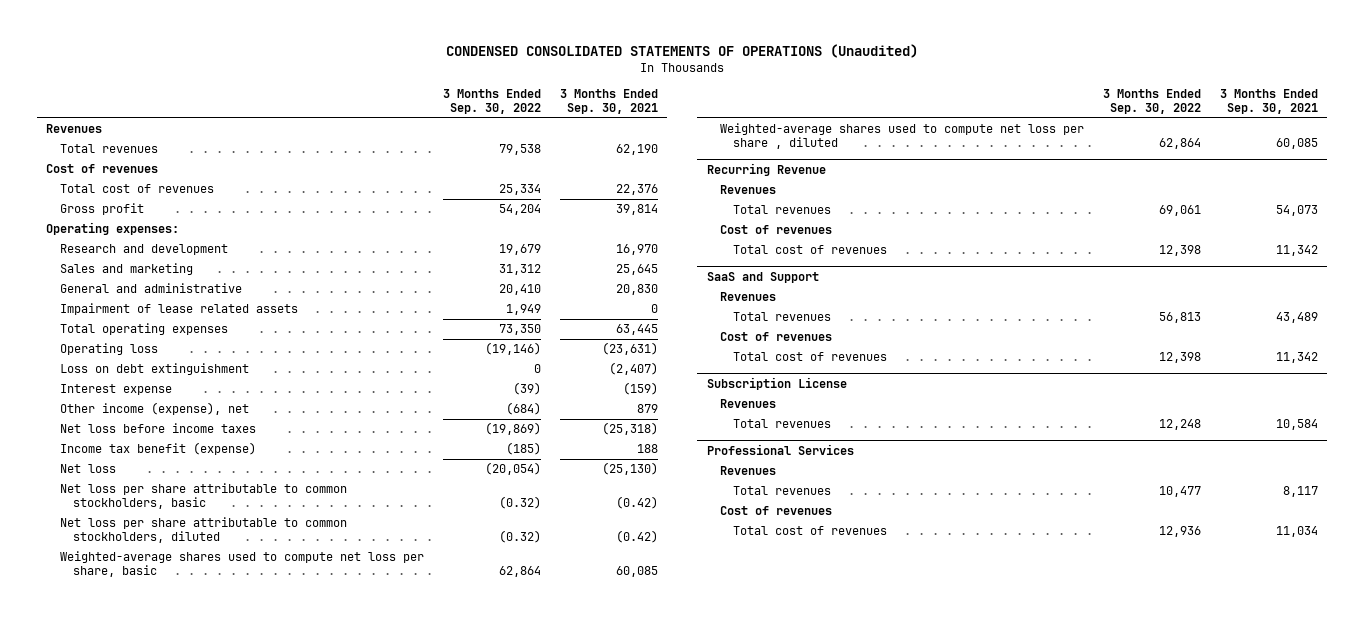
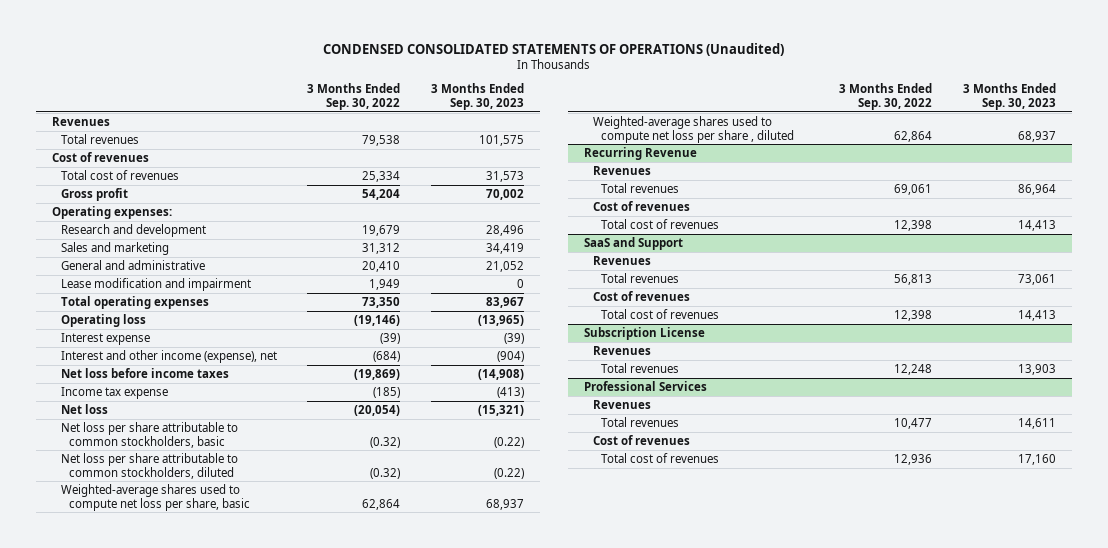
- | 3 Months Ended Sep. 30, 2022 | 3 Months Ended Sep. 30, 2021
+ | 3 Months Ended Sep. 30, 2022 | 3 Months Ended Sep. 30, 2023
- Impairment of lease related assets | 1,949 | 0
+ Lease modification and impairment | 1,949 | 0
- Loss on debt extinguishment | 0 | (2,407)
- Other income (expense), net | (684) | 879
+ Interest and other income (expense), net | (684) | (904)
- Income tax benefit (expense) | (185) | 188
+ Income tax expense | (185) | (413)

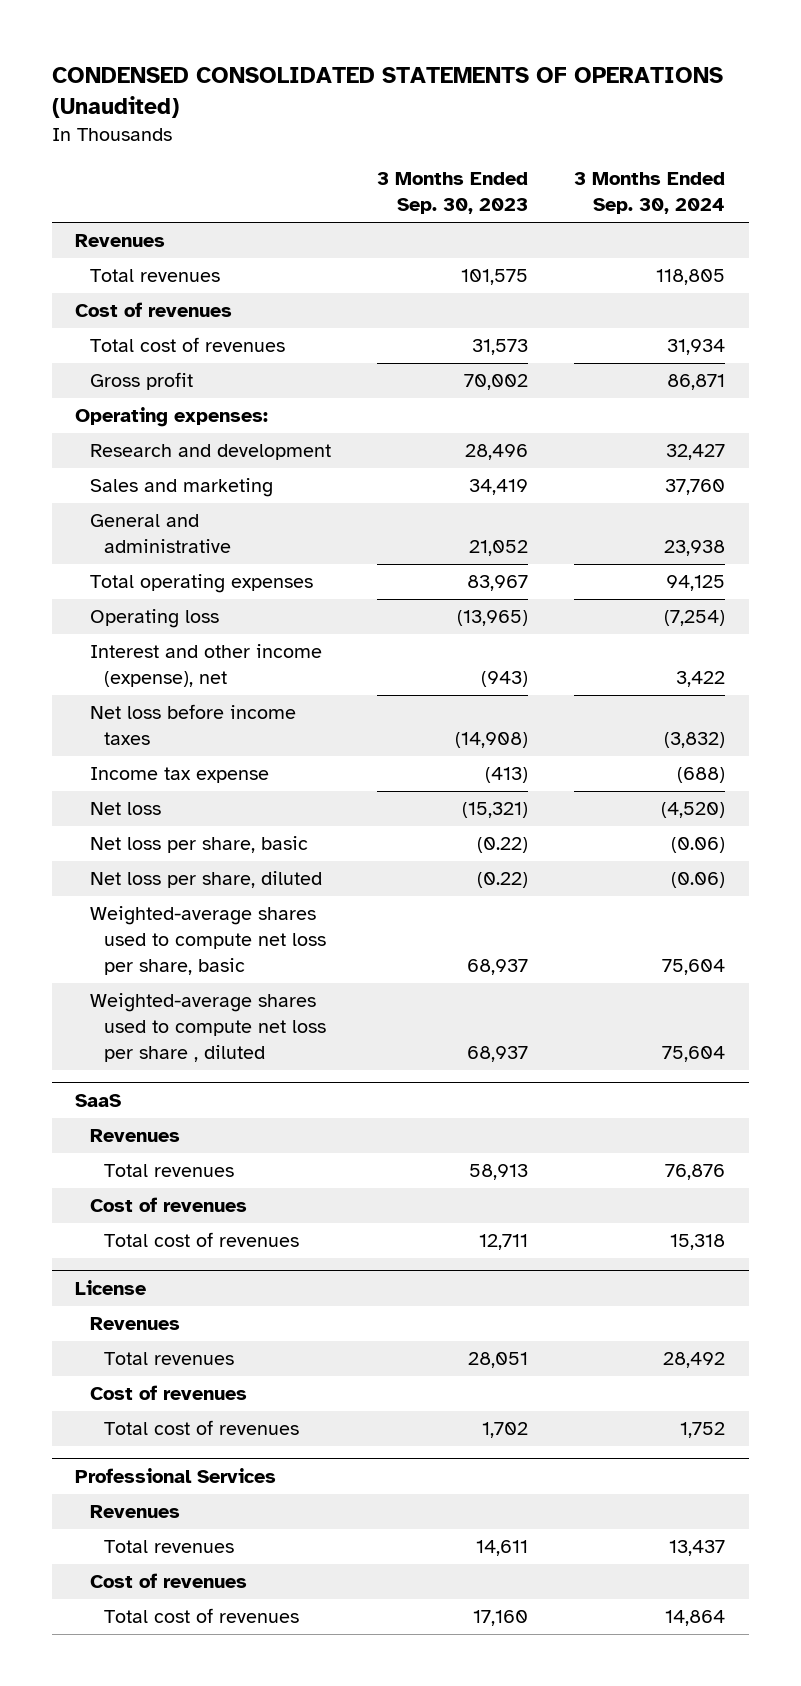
- | 3 Months Ended Sep. 30, 2022 | 3 Months Ended Sep. 30, 2023
+ | 3 Months Ended Sep. 30, 2023 | 3 Months Ended Sep. 30, 2024
- Lease modification and impairment | 1,949 | 0
- Interest expense | (39) | (39)
- Interest and other income (expense), net | (684) | (904)
+ Interest and other income (expense), net | (943) | 3,422
- Net loss per share attributable to common stockholders, basic | (0.32) | (0.22)
- Net loss per share attributable to common stockholders, diluted | (0.32) | (0.22)
+ Net loss per share, basic | (0.22) | (0.06)
+ Net loss per share, diluted | (0.22) | (0.06)
- Recurring Revenue
+ SaaS
- Total revenues | 69,061 | 86,964
+ Total revenues | 58,913 | 76,876
- Total cost of revenues | 12,398 | 14,413
- SaaS and Support
+ Total cost of revenues | 12,711 | 15,318
+ License
- Total revenues | 56,813 | 73,061
+ Total revenues | 28,051 | 28,492
- Total cost of revenues | 12,398 | 14,413
- Subscription License
- Revenues
- Total revenues | 12,248 | 13,903
+ Total cost of revenues | 1,702 | 1,752

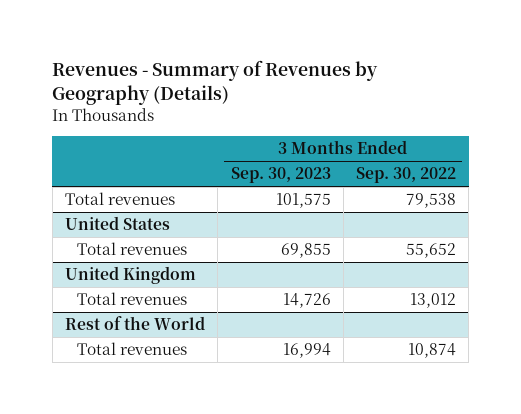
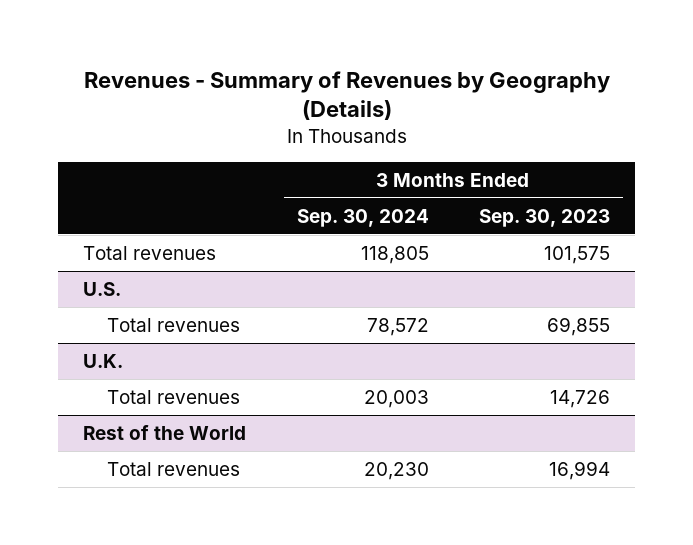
- | 3 Months Ended Sep. 30, 2023 | 3 Months Ended Sep. 30, 2022
+ | 3 Months Ended Sep. 30, 2024 | 3 Months Ended Sep. 30, 2023
- United States
+ U.S.
- United Kingdom
+ U.K.

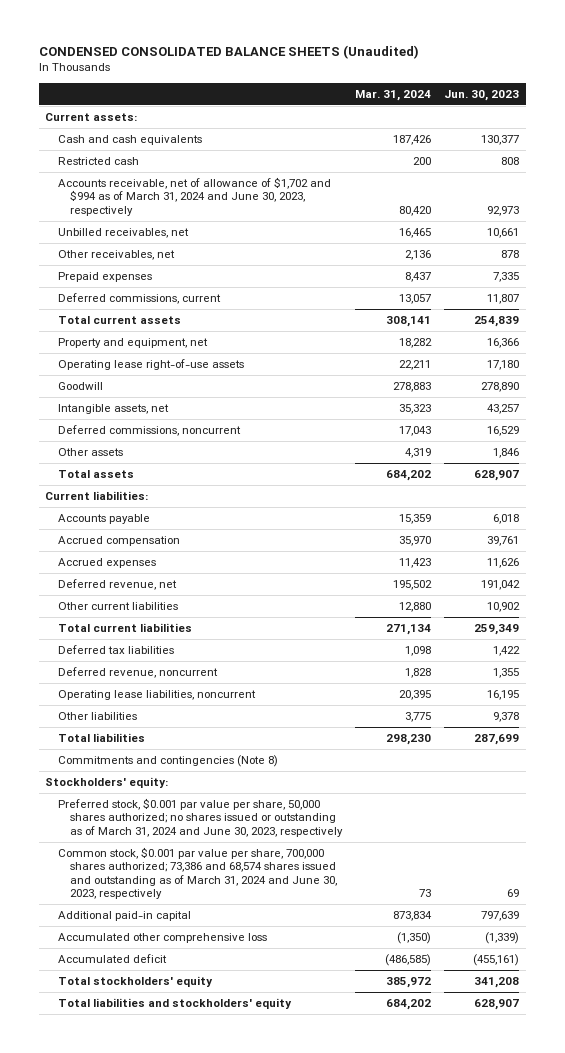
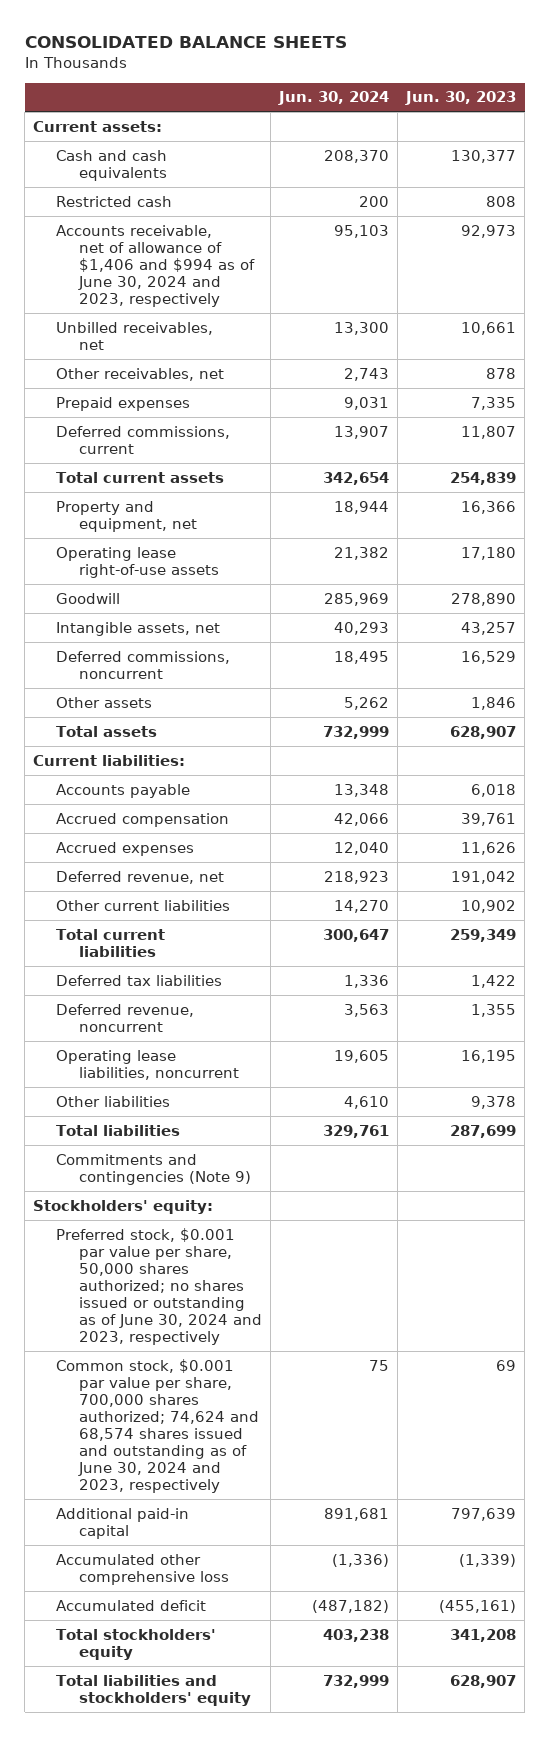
- CONDENSED CONSOLIDATED BALANCE SHEETS (Unaudited)
+ CONSOLIDATED BALANCE SHEETS
- | Mar. 31, 2024 | Jun. 30, 2023
+ | Jun. 30, 2024 | Jun. 30, 2023
- Accounts receivable, net of allowance of $1,702 and $994 as of March 31, 2024 and June 30, 2023, respectively | 80,420 | 92,973
+ Accounts receivable, net of allowance of $1,406 and $994 as of June 30, 2024 and 2023, respectively | 95,103 | 92,973
- Commitments and contingencies (Note 8)
+ Commitments and contingencies (Note 9)
- Preferred stock, $0.001 par value per share, 50,000 shares authorized; no shares issued or outstanding as of March 31, 2024 and June 30, 2023, respectively
- Common stock, $0.001 par value per share, 700,000 shares authorized; 73,386 and 68,574 shares issued and outstanding as of March 31, 2024 and June 30, 2023, respectively | 73 | 69
+ Preferred stock, $0.001 par value per share, 50,000 shares authorized; no shares issued or outstanding as of June 30, 2024 and 2023, respectively
+ Common stock, $0.001 par value per share, 700,000 shares authorized; 74,624 and 68,574 shares issued and outstanding as of June 30, 2024 and 2023, respectively | 75 | 69

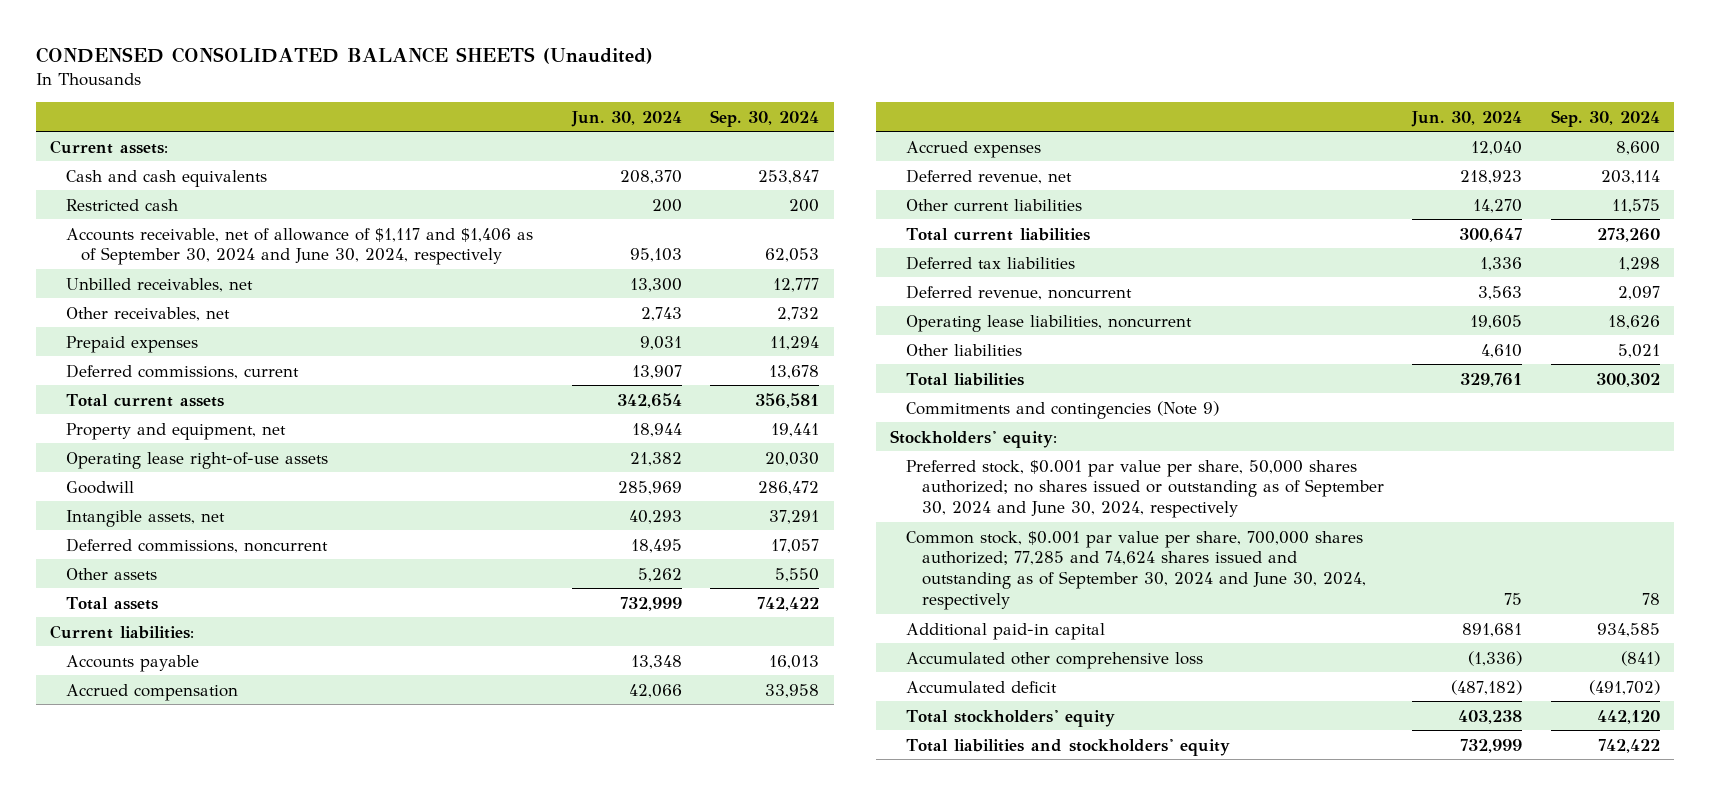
- CONSOLIDATED BALANCE SHEETS
+ CONDENSED CONSOLIDATED BALANCE SHEETS (Unaudited)
- | Jun. 30, 2024 | Jun. 30, 2023
+ | Jun. 30, 2024 | Sep. 30, 2024
- Accounts receivable, net of allowance of $1,406 and $994 as of June 30, 2024 and 2023, respectively | 95,103 | 92,973
+ Accounts receivable, net of allowance of $1,117 and $1,406 as of September 30, 2024 and June 30, 2024, respectively | 95,103 | 62,053
- Preferred stock, $0.001 par value per share, 50,000 shares authorized; no shares issued or outstanding as of June 30, 2024 and 2023, respectively
- Common stock, $0.001 par value per share, 700,000 shares authorized; 74,624 and 68,574 shares issued and outstanding as of June 30, 2024 and 2023, respectively | 75 | 69
+ Preferred stock, $0.001 par value per share, 50,000 shares authorized; no shares issued or outstanding as of September 30, 2024 and June 30, 2024, respectively
+ Common stock, $0.001 par value per share, 700,000 shares authorized; 77,285 and 74,624 shares issued and outstanding as of September 30, 2024 and June 30, 2024, respectively | 75 | 78

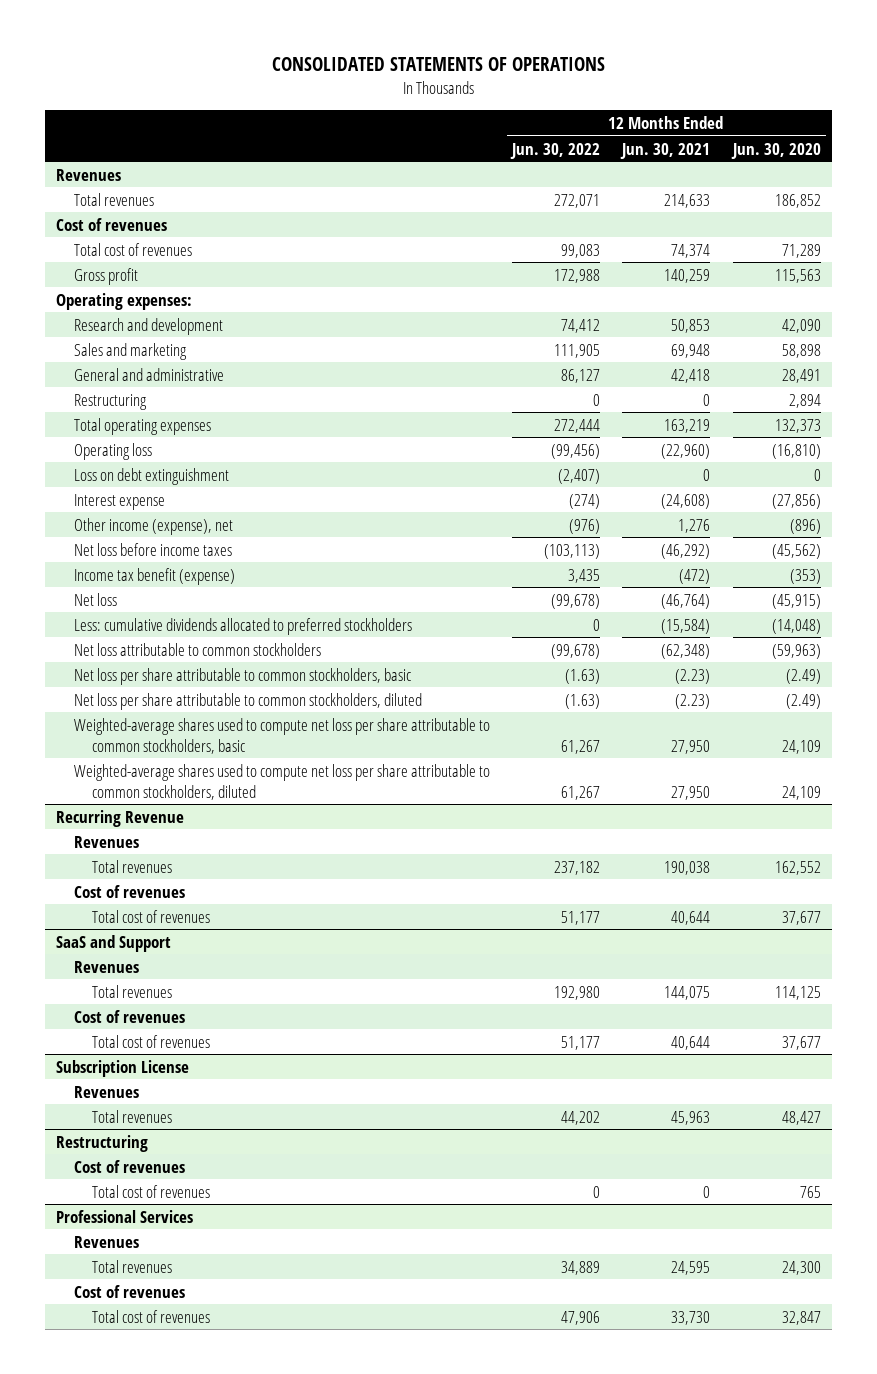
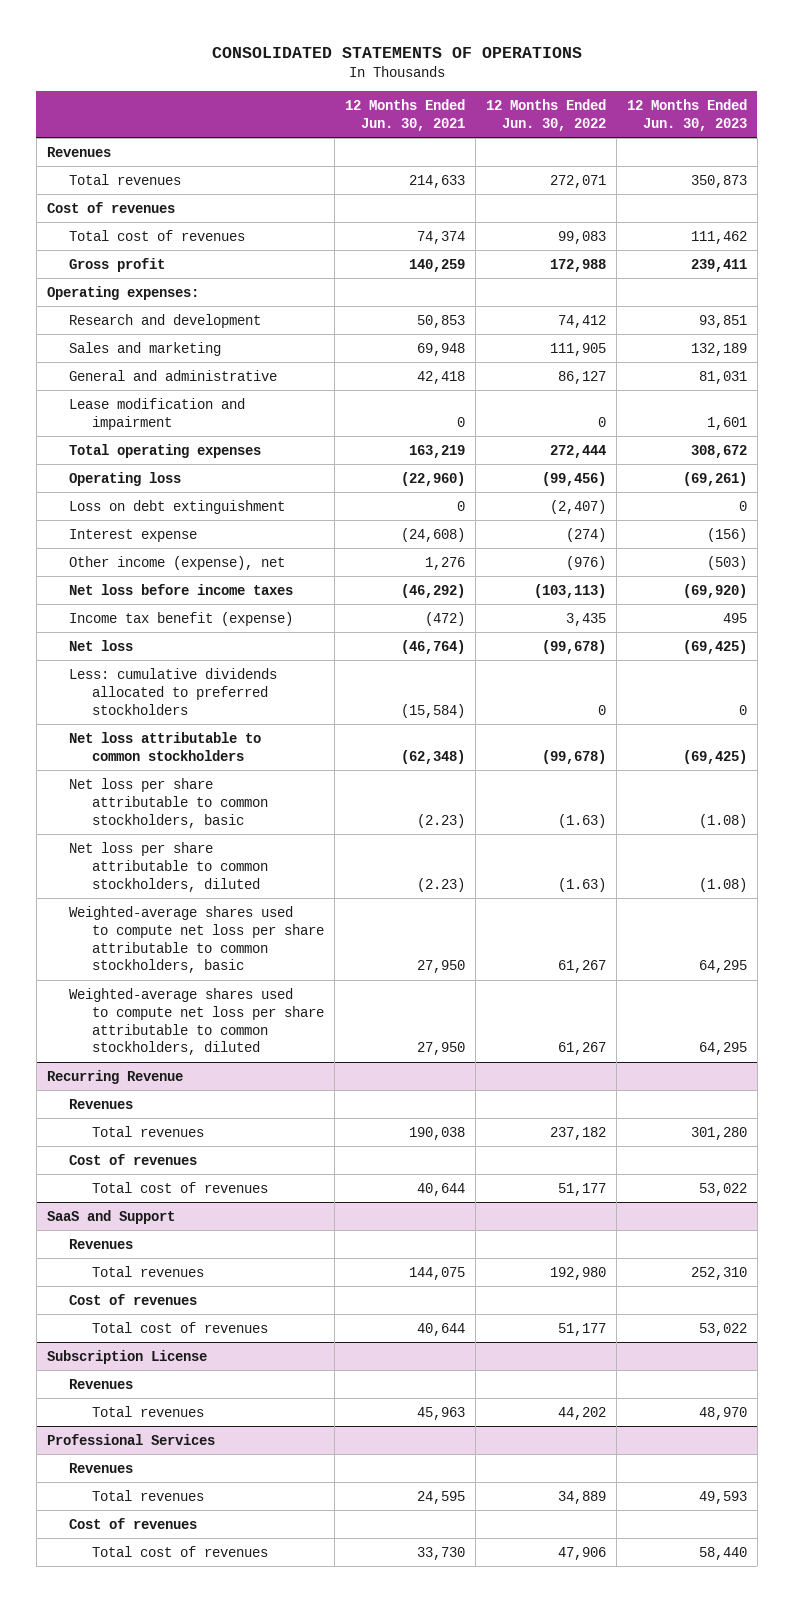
- | 12 Months Ended Jun. 30, 2022 | 12 Months Ended Jun. 30, 2021 | 12 Months Ended Jun. 30, 2020
+ | 12 Months Ended Jun. 30, 2021 | 12 Months Ended Jun. 30, 2022 | 12 Months Ended Jun. 30, 2023
- Restructuring | 0 | 0 | 2,894
+ Lease modification and impairment | 0 | 0 | 1,601
- Restructuring
- Cost of revenues
- Total cost of revenues | 0 | 0 | 765

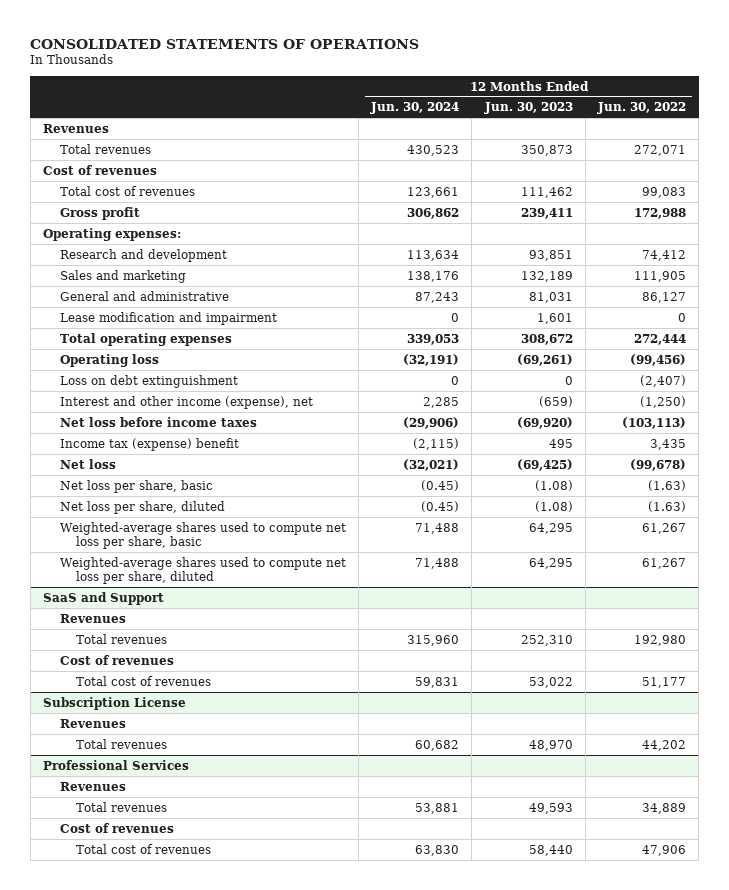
- | 12 Months Ended Jun. 30, 2021 | 12 Months Ended Jun. 30, 2022 | 12 Months Ended Jun. 30, 2023
+ | 12 Months Ended Jun. 30, 2024 | 12 Months Ended Jun. 30, 2023 | 12 Months Ended Jun. 30, 2022
- Interest expense | (24,608) | (274) | (156)
- Other income (expense), net | 1,276 | (976) | (503)
+ Interest and other income (expense), net | 2,285 | (659) | (1,250)
- Income tax benefit (expense) | (472) | 3,435 | 495
+ Income tax (expense) benefit | (2,115) | 495 | 3,435
- Less: cumulative dividends allocated to preferred stockholders | (15,584) | 0 | 0
- Net loss attributable to common stockholders | (62,348) | (99,678) | (69,425)
- Net loss per share attributable to common stockholders, basic | (2.23) | (1.63) | (1.08)
- Net loss per share attributable to common stockholders, diluted | (2.23) | (1.63) | (1.08)
- Weighted-average shares used to compute net loss per share attributable to common stockholders, basic | 27,950 | 61,267 | 64,295
- Weighted-average shares used to compute net loss per share attributable to common stockholders, diluted | 27,950 | 61,267 | 64,295
- Recurring Revenue
- Revenues
- Total revenues | 190,038 | 237,182 | 301,280
- Cost of revenues
- Total cost of revenues | 40,644 | 51,177 | 53,022
+ Net loss per share, basic | (0.45) | (1.08) | (1.63)
+ Net loss per share, diluted | (0.45) | (1.08) | (1.63)
+ Weighted-average shares used to compute net loss per share, basic | 71,488 | 64,295 | 61,267
+ Weighted-average shares used to compute net loss per share, diluted | 71,488 | 64,295 | 61,267

